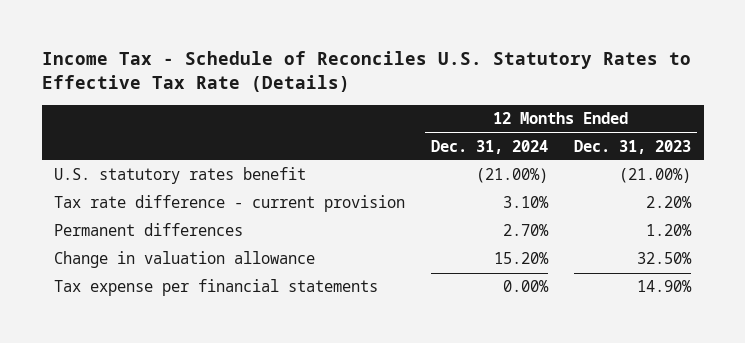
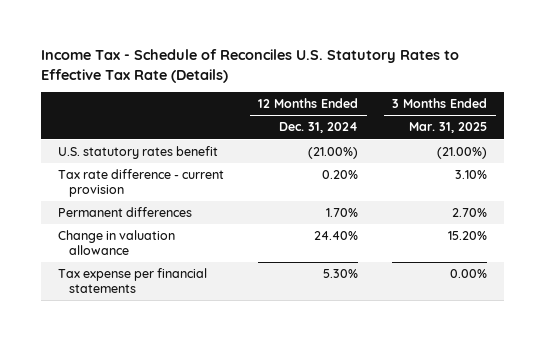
- | 12 Months Ended Dec. 31, 2024 | 12 Months Ended Dec. 31, 2023
+ | 12 Months Ended Dec. 31, 2024 | 3 Months Ended Mar. 31, 2025
- Tax rate difference - current provision | 3.10% | 2.20%
- Permanent differences | 2.70% | 1.20%
- Change in valuation allowance | 15.20% | 32.50%
- Tax expense per financial statements | 0.00% | 14.90%
+ Tax rate difference - current provision | 0.20% | 3.10%
+ Permanent differences | 1.70% | 2.70%
+ Change in valuation allowance | 24.40% | 15.20%
+ Tax expense per financial statements | 5.30% | 0.00%

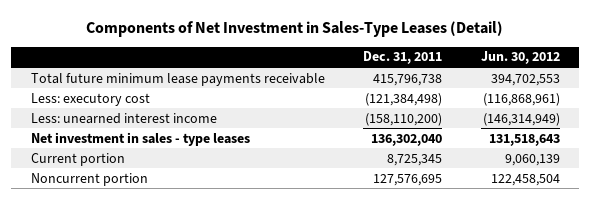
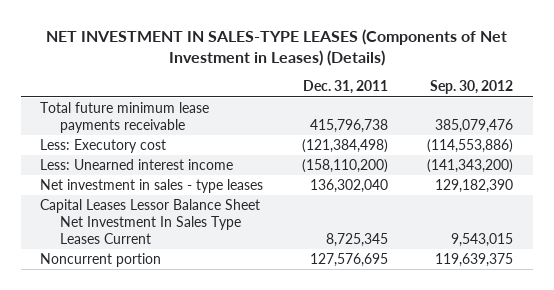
- Components of Net Investment in Sales-Type Leases (Detail)
+ NET INVESTMENT IN SALES-TYPE LEASES (Components of Net Investment in Leases) (Details)
- | Dec. 31, 2011 | Jun. 30, 2012
+ | Dec. 31, 2011 | Sep. 30, 2012
- Less: executory cost | (121,384,498) | (116,868,961)
- Less: unearned interest income | (158,110,200) | (146,314,949)
+ Less: Executory cost | (121,384,498) | (114,553,886)
+ Less: Unearned interest income | (158,110,200) | (141,343,200)
- Current portion | 8,725,345 | 9,060,139
+ Capital Leases Lessor Balance Sheet Net Investment In Sales Type Leases Current | 8,725,345 | 9,543,015

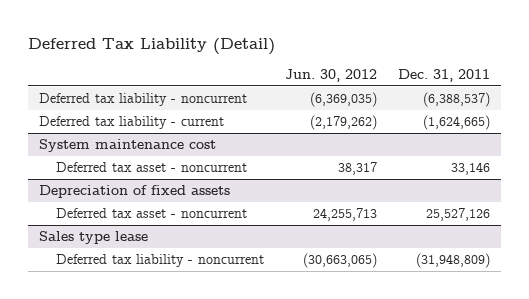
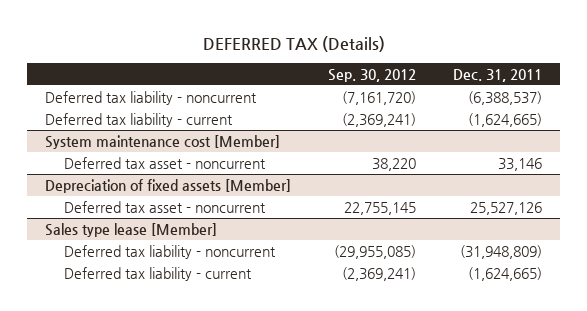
- Deferred Tax Liability (Detail)
+ DEFERRED TAX (Details)
- | Jun. 30, 2012 | Dec. 31, 2011
+ | Sep. 30, 2012 | Dec. 31, 2011
- System maintenance cost
+ System maintenance cost [Member]
- Depreciation of fixed assets
+ Depreciation of fixed assets [Member]
- Sales type lease
+ Sales type lease [Member]
+ Deferred tax liability - current | (2,369,241) | (1,624,665)

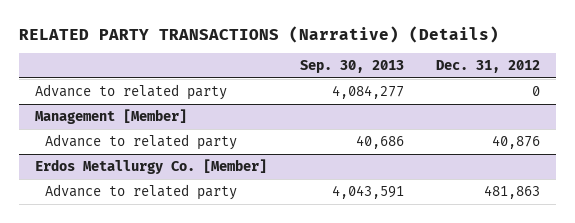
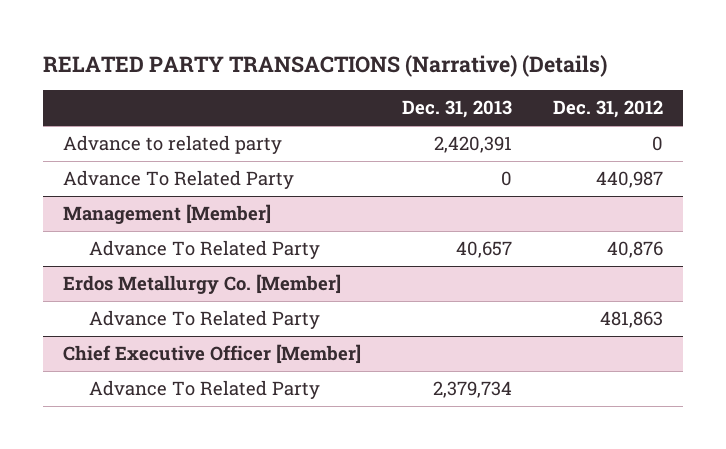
- | Sep. 30, 2013 | Dec. 31, 2012
+ | Dec. 31, 2013 | Dec. 31, 2012
+ Advance To Related Party | 0 | 440,987
@ Management [Member]
- Advance to related party | 40,686 | 40,876
+ Advance To Related Party | 40,657 | 40,876
@ Erdos Metallurgy Co. [Member]
- Advance to related party | 4,043,591 | 481,863
+ Advance To Related Party | | 481,863
+ Chief Executive Officer [Member]
+ Advance To Related Party | 2,379,734 |

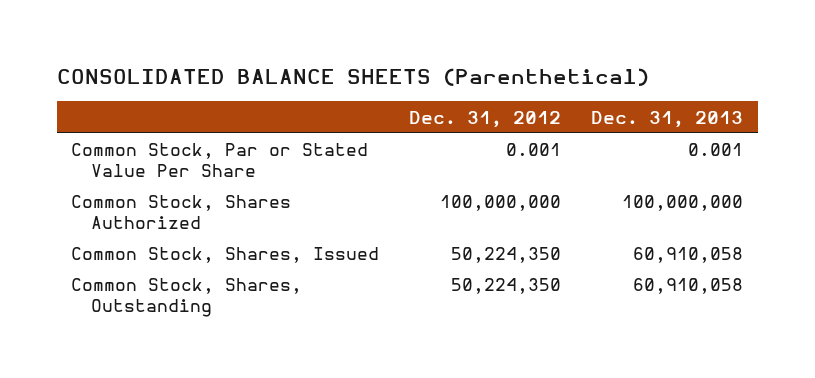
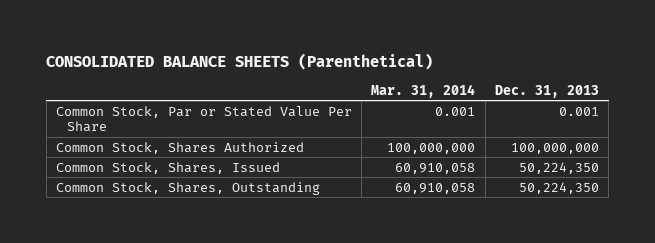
- | Dec. 31, 2012 | Dec. 31, 2013
+ | Mar. 31, 2014 | Dec. 31, 2013
- Common Stock, Shares, Issued | 50,224,350 | 60,910,058
- Common Stock, Shares, Outstanding | 50,224,350 | 60,910,058
+ Common Stock, Shares, Issued | 60,910,058 | 50,224,350
+ Common Stock, Shares, Outstanding | 60,910,058 | 50,224,350

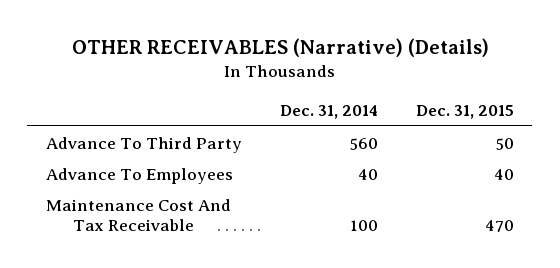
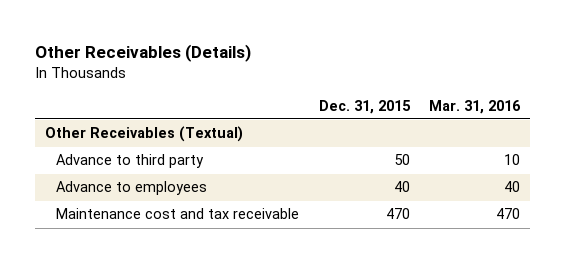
- OTHER RECEIVABLES (Narrative) (Details)
+ Other Receivables (Details)
- | Dec. 31, 2014 | Dec. 31, 2015
+ | Dec. 31, 2015 | Mar. 31, 2016
- Advance To Third Party | 560 | 50
- Advance To Employees | 40 | 40
- Maintenance Cost And Tax Receivable | 100 | 470
+ Other Receivables (Textual)
+ Advance to third party | 50 | 10
+ Advance to employees | 40 | 40
+ Maintenance cost and tax receivable | 470 | 470

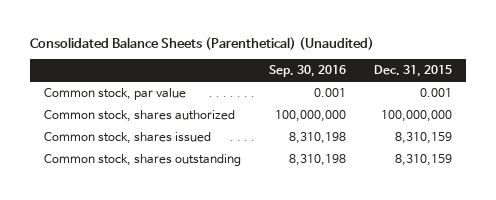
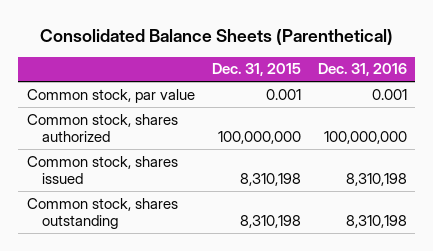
- Consolidated Balance Sheets (Parenthetical) (Unaudited)
+ Consolidated Balance Sheets (Parenthetical)
- | Sep. 30, 2016 | Dec. 31, 2015
+ | Dec. 31, 2015 | Dec. 31, 2016
- Common stock, shares issued | 8,310,198 | 8,310,159
- Common stock, shares outstanding | 8,310,198 | 8,310,159
+ Common stock, shares issued | 8,310,198 | 8,310,198
+ Common stock, shares outstanding | 8,310,198 | 8,310,198

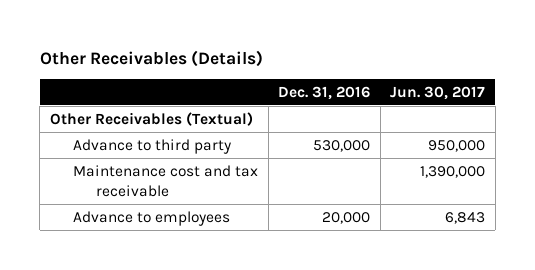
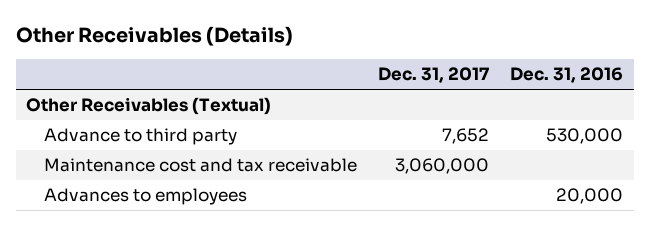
- | Dec. 31, 2016 | Jun. 30, 2017
+ | Dec. 31, 2017 | Dec. 31, 2016
- Advance to employees | 20,000 | 6,843
+ Advances to employees | | 20,000

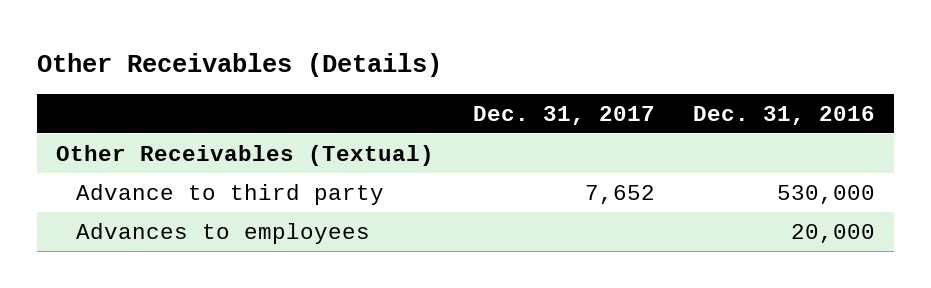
- Maintenance cost and tax receivable | 3,060,000 |

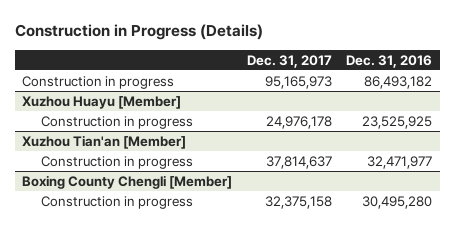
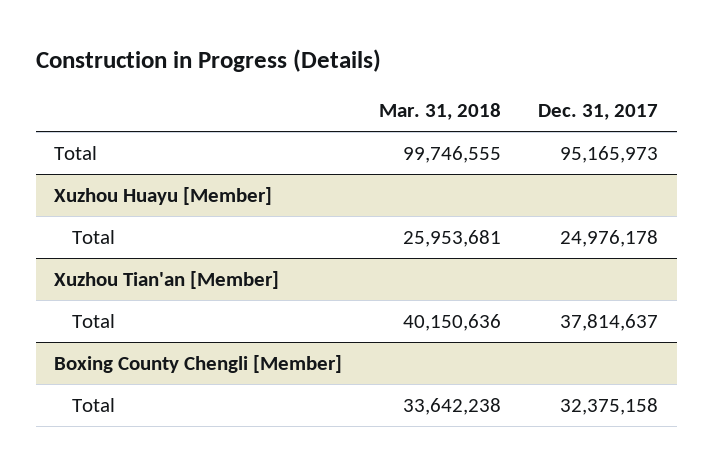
- | Dec. 31, 2017 | Dec. 31, 2016
+ | Mar. 31, 2018 | Dec. 31, 2017
- Construction in progress | 95,165,973 | 86,493,182
+ Total | 99,746,555 | 95,165,973
@ Xuzhou Huayu [Member]
- Construction in progress | 24,976,178 | 23,525,925
+ Total | 25,953,681 | 24,976,178
@ Xuzhou Tian'an [Member]
- Construction in progress | 37,814,637 | 32,471,977
+ Total | 40,150,636 | 37,814,637
@ Boxing County Chengli [Member]
- Construction in progress | 32,375,158 | 30,495,280
+ Total | 33,642,238 | 32,375,158

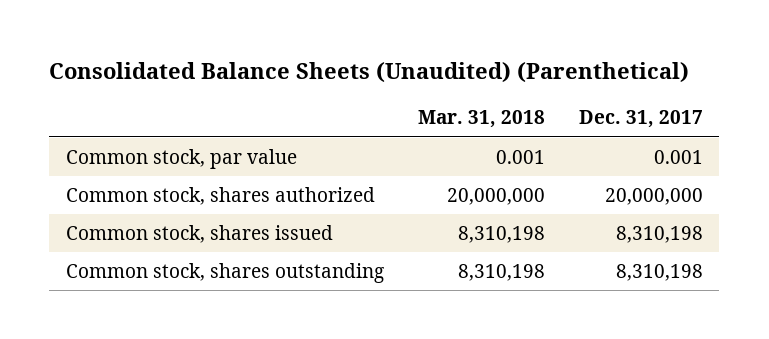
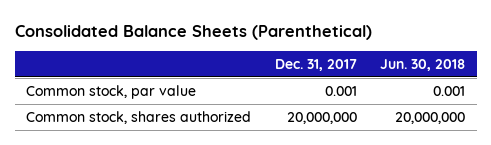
- Consolidated Balance Sheets (Unaudited) (Parenthetical)
+ Consolidated Balance Sheets (Parenthetical)
- | Mar. 31, 2018 | Dec. 31, 2017
+ | Dec. 31, 2017 | Jun. 30, 2018
- Common stock, shares issued | 8,310,198 | 8,310,198
- Common stock, shares outstanding | 8,310,198 | 8,310,198

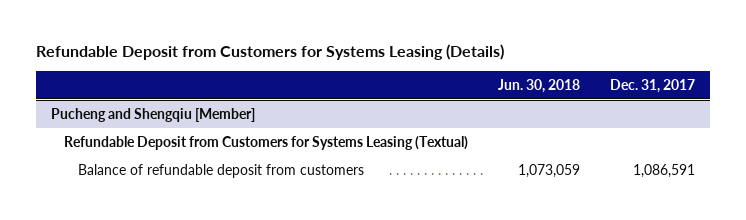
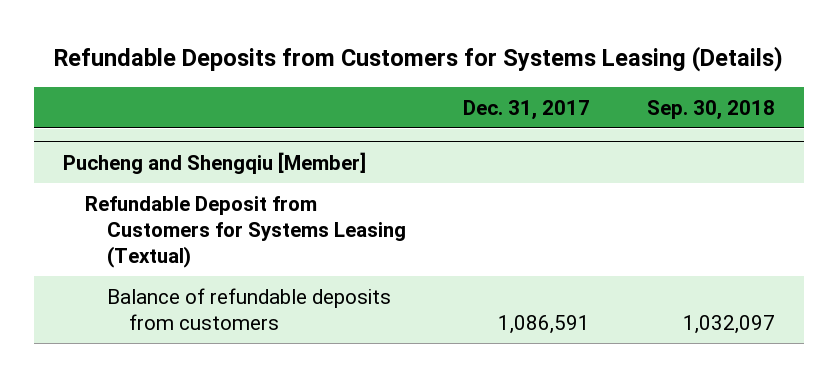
- Refundable Deposit from Customers for Systems Leasing (Details)
+ Refundable Deposits from Customers for Systems Leasing (Details)
- | Jun. 30, 2018 | Dec. 31, 2017
+ | Dec. 31, 2017 | Sep. 30, 2018
@ Pucheng and Shengqiu [Member]
- Balance of refundable deposit from customers | 1,073,059 | 1,086,591
+ Balance of refundable deposits from customers | 1,086,591 | 1,032,097

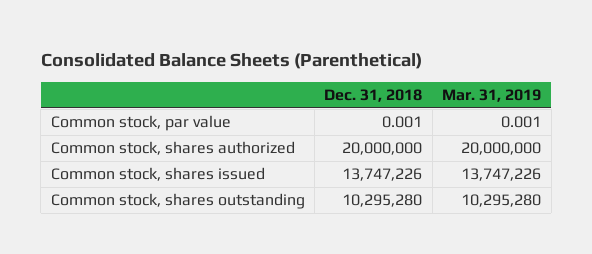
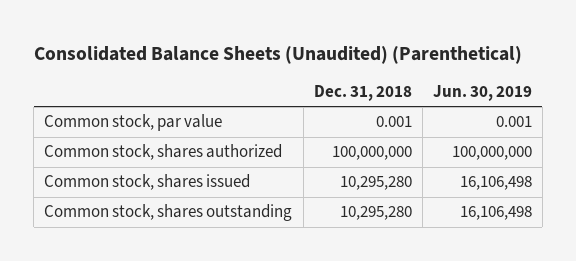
- Consolidated Balance Sheets (Parenthetical)
+ Consolidated Balance Sheets (Unaudited) (Parenthetical)
- | Dec. 31, 2018 | Mar. 31, 2019
+ | Dec. 31, 2018 | Jun. 30, 2019
- Common stock, shares authorized | 20,000,000 | 20,000,000
- Common stock, shares issued | 13,747,226 | 13,747,226
+ Common stock, shares authorized | 100,000,000 | 100,000,000
+ Common stock, shares issued | 10,295,280 | 16,106,498

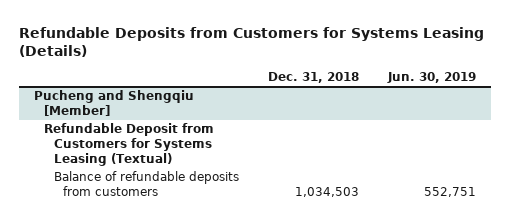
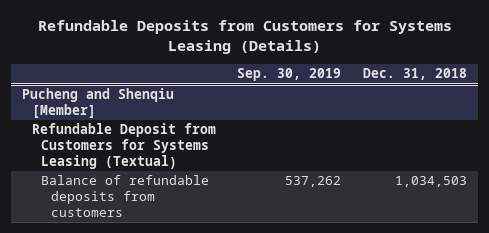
- | Dec. 31, 2018 | Jun. 30, 2019
+ | Sep. 30, 2019 | Dec. 31, 2018
- Pucheng and Shengqiu [Member]
+ Pucheng and Shenqiu [Member]

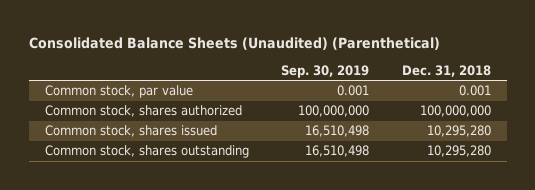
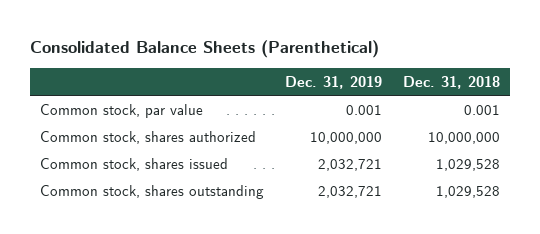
- Consolidated Balance Sheets (Unaudited) (Parenthetical)
+ Consolidated Balance Sheets (Parenthetical)
- | Sep. 30, 2019 | Dec. 31, 2018
+ | Dec. 31, 2019 | Dec. 31, 2018
- Common stock, shares authorized | 100,000,000 | 100,000,000
- Common stock, shares issued | 16,510,498 | 10,295,280
- Common stock, shares outstanding | 16,510,498 | 10,295,280
+ Common stock, shares authorized | 10,000,000 | 10,000,000
+ Common stock, shares issued | 2,032,721 | 1,029,528
+ Common stock, shares outstanding | 2,032,721 | 1,029,528

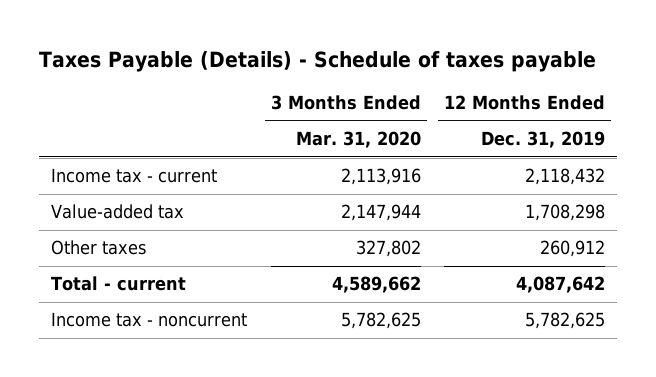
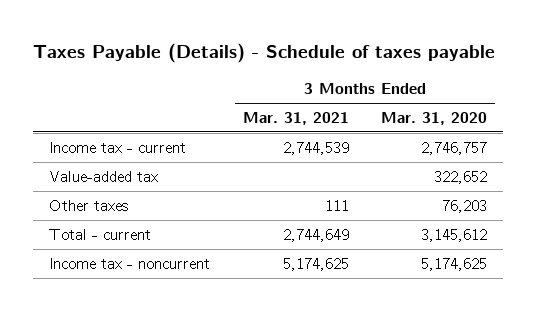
- | 3 Months Ended Mar. 31, 2020 | 12 Months Ended Dec. 31, 2019
+ | 3 Months Ended Mar. 31, 2021 | 3 Months Ended Mar. 31, 2020
- Income tax - current | 2,113,916 | 2,118,432
- Value-added tax | 2,147,944 | 1,708,298
- Other taxes | 327,802 | 260,912
- Total - current | 4,589,662 | 4,087,642
- Income tax - noncurrent | 5,782,625 | 5,782,625
+ Income tax - current | 2,744,539 | 2,746,757
+ Value-added tax | | 322,652
+ Other taxes | 111 | 76,203
+ Total - current | 2,744,649 | 3,145,612
+ Income tax - noncurrent | 5,174,625 | 5,174,625

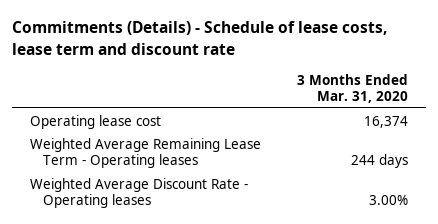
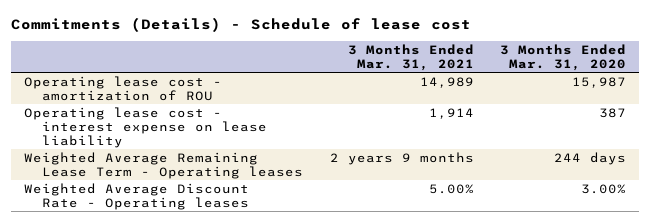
- Commitments (Details) - Schedule of lease costs, lease term and discount rate
+ Commitments (Details) - Schedule of lease cost
- | 3 Months Ended Mar. 31, 2020
+ | 3 Months Ended Mar. 31, 2021 | 3 Months Ended Mar. 31, 2020
- Operating lease cost | 16,374
+ Operating lease cost - amortization of ROU | 14,989 | 15,987
+ Operating lease cost - interest expense on lease liability | 1,914 | 387

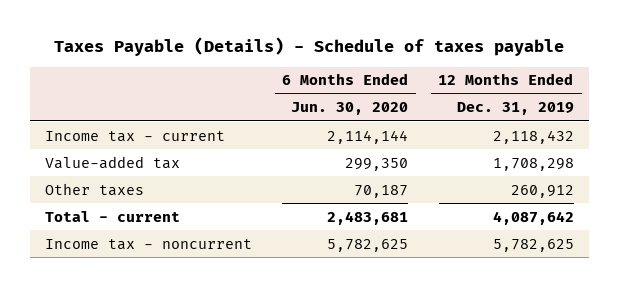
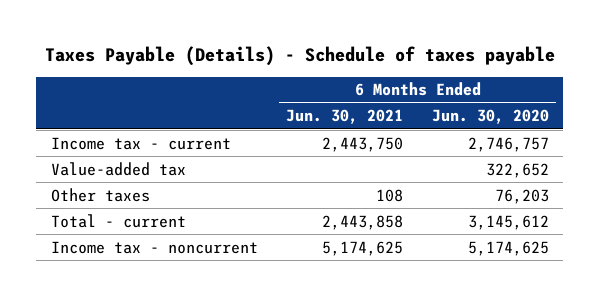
- | 6 Months Ended Jun. 30, 2020 | 12 Months Ended Dec. 31, 2019
+ | 6 Months Ended Jun. 30, 2021 | 6 Months Ended Jun. 30, 2020
- Income tax - current | 2,114,144 | 2,118,432
- Value-added tax | 299,350 | 1,708,298
- Other taxes | 70,187 | 260,912
- Total - current | 2,483,681 | 4,087,642
- Income tax - noncurrent | 5,782,625 | 5,782,625
+ Income tax - current | 2,443,750 | 2,746,757
+ Value-added tax | | 322,652
+ Other taxes | 108 | 76,203
+ Total - current | 2,443,858 | 3,145,612
+ Income tax - noncurrent | 5,174,625 | 5,174,625

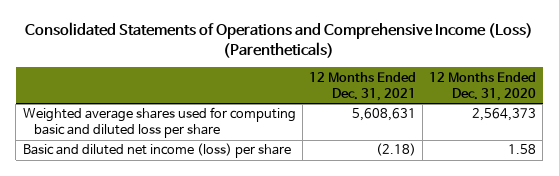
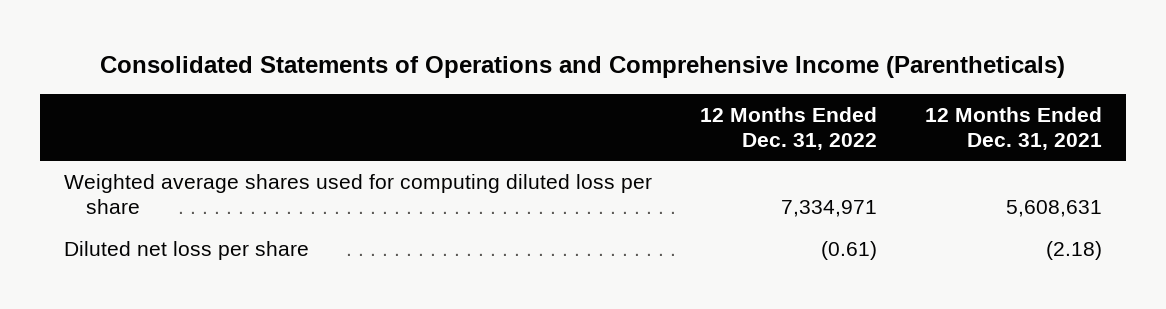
- Consolidated Statements of Operations and Comprehensive Income (Loss) (Parentheticals)
+ Consolidated Statements of Operations and Comprehensive Income (Parentheticals)
- | 12 Months Ended Dec. 31, 2021 | 12 Months Ended Dec. 31, 2020
+ | 12 Months Ended Dec. 31, 2022 | 12 Months Ended Dec. 31, 2021
- Weighted average shares used for computing basic and diluted loss per share | 5,608,631 | 2,564,373
- Basic and diluted net income (loss) per share | (2.18) | 1.58
+ Weighted average shares used for computing diluted loss per share | 7,334,971 | 5,608,631
+ Diluted net loss per share | (0.61) | (2.18)

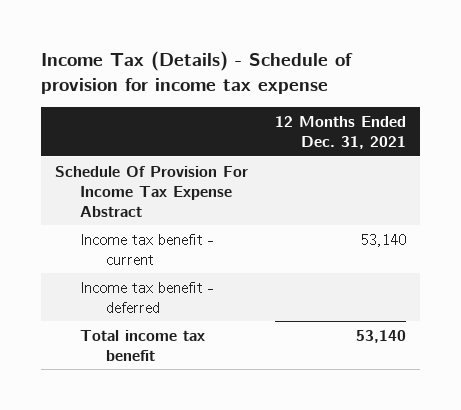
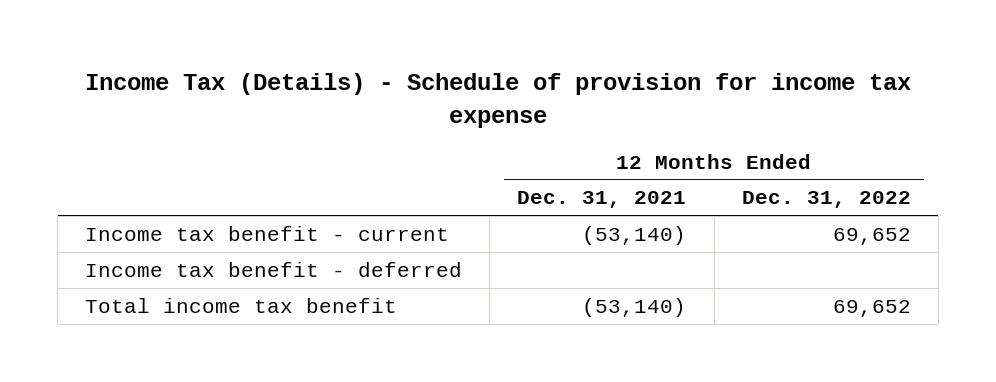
- | 12 Months Ended Dec. 31, 2021
+ | 12 Months Ended Dec. 31, 2021 | 12 Months Ended Dec. 31, 2022
- Schedule Of Provision For Income Tax Expense Abstract
- Income tax benefit - current | 53,140
+ Income tax benefit - current | (53,140) | 69,652
- Total income tax benefit | 53,140
+ Total income tax benefit | (53,140) | 69,652

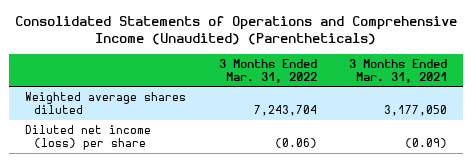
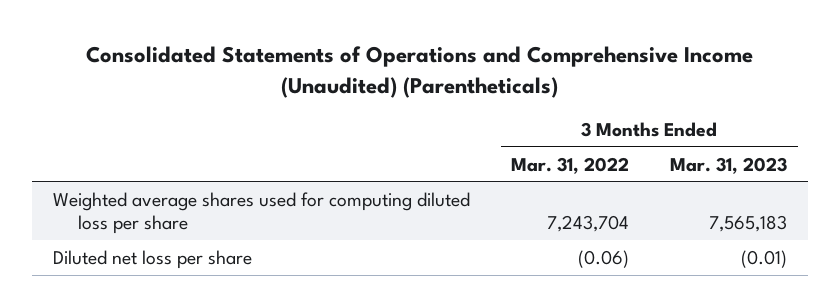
- | 3 Months Ended Mar. 31, 2022 | 3 Months Ended Mar. 31, 2021
+ | 3 Months Ended Mar. 31, 2022 | 3 Months Ended Mar. 31, 2023
- Weighted average shares diluted | 7,243,704 | 3,177,050
- Diluted net income (loss) per share | (0.06) | (0.09)
+ Weighted average shares used for computing diluted loss per share | 7,243,704 | 7,565,183
+ Diluted net loss per share | (0.06) | (0.01)

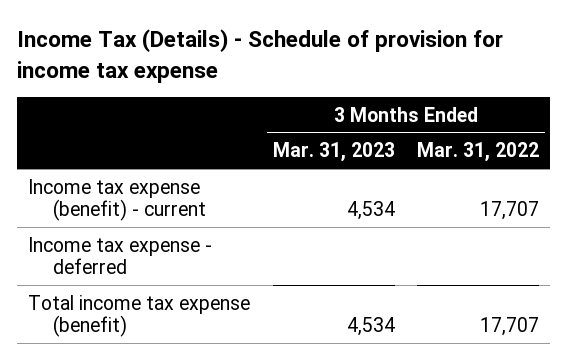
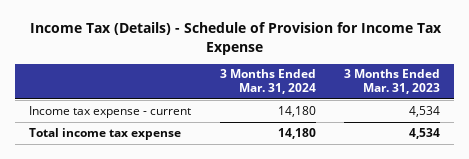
- Income Tax (Details) - Schedule of provision for income tax expense
+ Income Tax (Details) - Schedule of Provision for Income Tax Expense
- | 3 Months Ended Mar. 31, 2023 | 3 Months Ended Mar. 31, 2022
+ | 3 Months Ended Mar. 31, 2024 | 3 Months Ended Mar. 31, 2023
- Income tax expense (benefit) - current | 4,534 | 17,707
- Income tax expense - deferred
- Total income tax expense (benefit) | 4,534 | 17,707
+ Income tax expense - current | 14,180 | 4,534
+ Total income tax expense | 14,180 | 4,534

